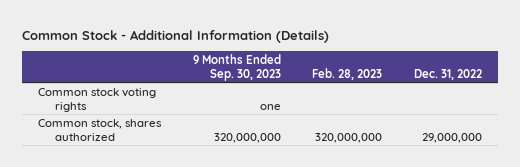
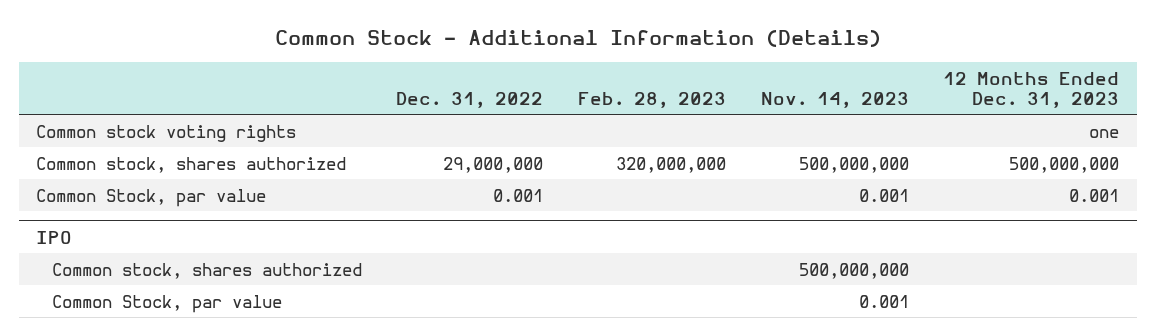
- | 9 Months Ended Sep. 30, 2023 | Feb. 28, 2023 | Dec. 31, 2022
+ | Dec. 31, 2022 | Feb. 28, 2023 | Nov. 14, 2023 | 12 Months Ended Dec. 31, 2023
+ Common Stock, par value | 0.001 | | 0.001 | 0.001
+ IPO
+ Common stock, shares authorized | | | 500,000,000 |
+ Common Stock, par value | | | 0.001 |

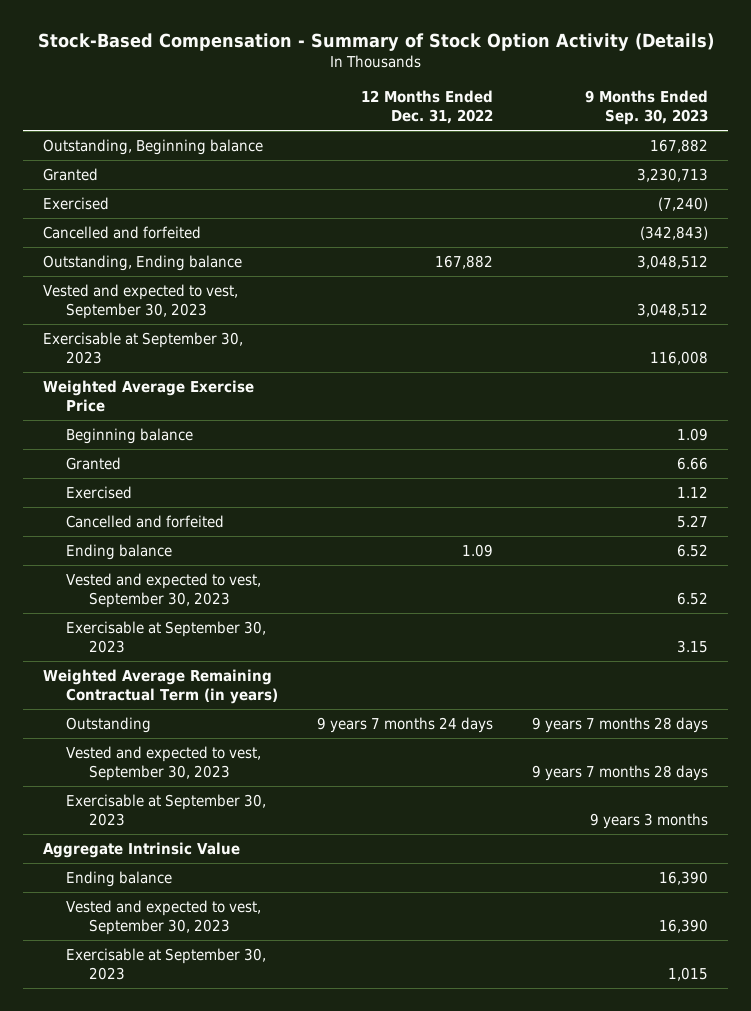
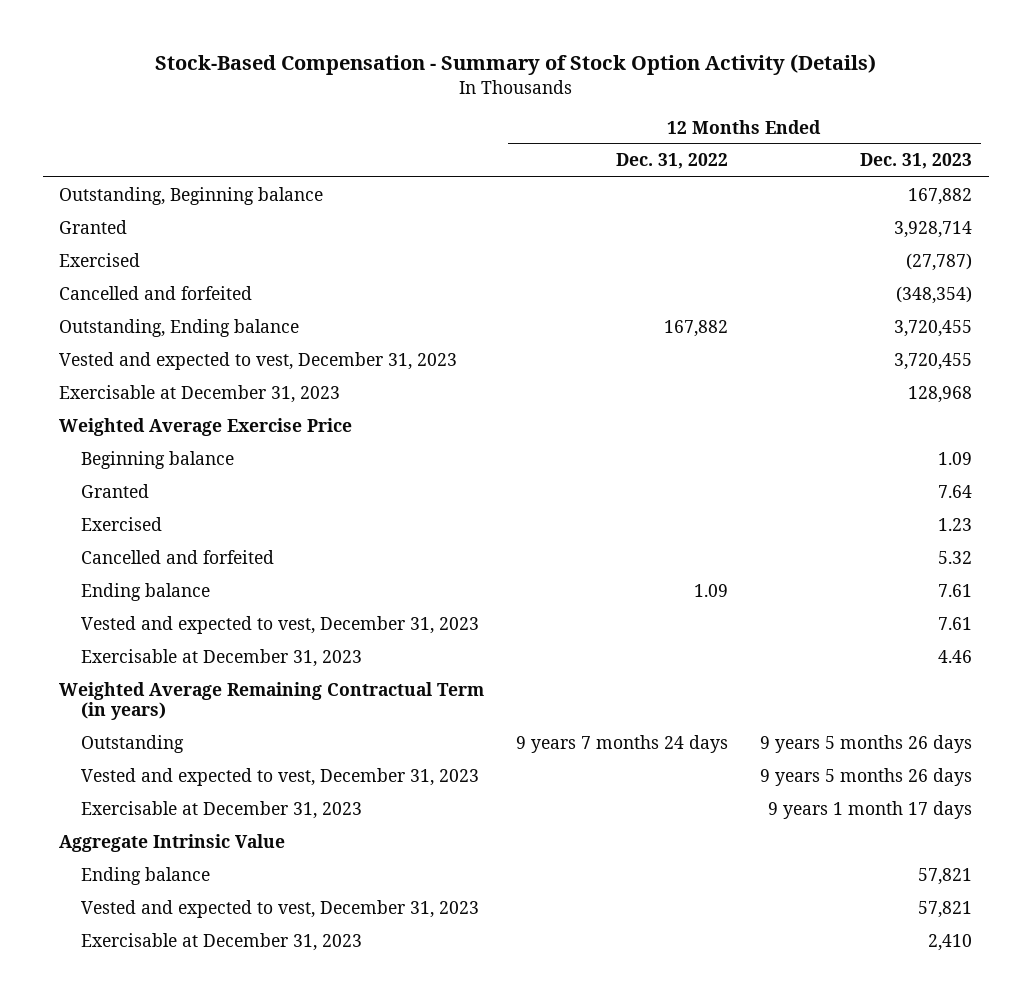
- | 12 Months Ended Dec. 31, 2022 | 9 Months Ended Sep. 30, 2023
+ | 12 Months Ended Dec. 31, 2022 | 12 Months Ended Dec. 31, 2023
- Vested and expected to vest, September 30, 2023 | | 3,048,512
- Exercisable at September 30, 2023 | | 116,008
+ Vested and expected to vest, December 31, 2023 | | 3,720,455
+ Exercisable at December 31, 2023 | | 128,968
- Vested and expected to vest, September 30, 2023 | | 6.52
- Exercisable at September 30, 2023 | | 3.15
+ Vested and expected to vest, December 31, 2023 | | 7.61
+ Exercisable at December 31, 2023 | | 4.46
- Vested and expected to vest, September 30, 2023 | | 9 years 7 months 28 days
- Exercisable at September 30, 2023 | | 9 years 3 months
+ Vested and expected to vest, December 31, 2023 | | 9 years 5 months 26 days
+ Exercisable at December 31, 2023 | | 9 years 1 month 17 days
- Vested and expected to vest, September 30, 2023 | | 16,390
- Exercisable at September 30, 2023 | | 1,015
+ Vested and expected to vest, December 31, 2023 | | 57,821
+ Exercisable at December 31, 2023 | | 2,410

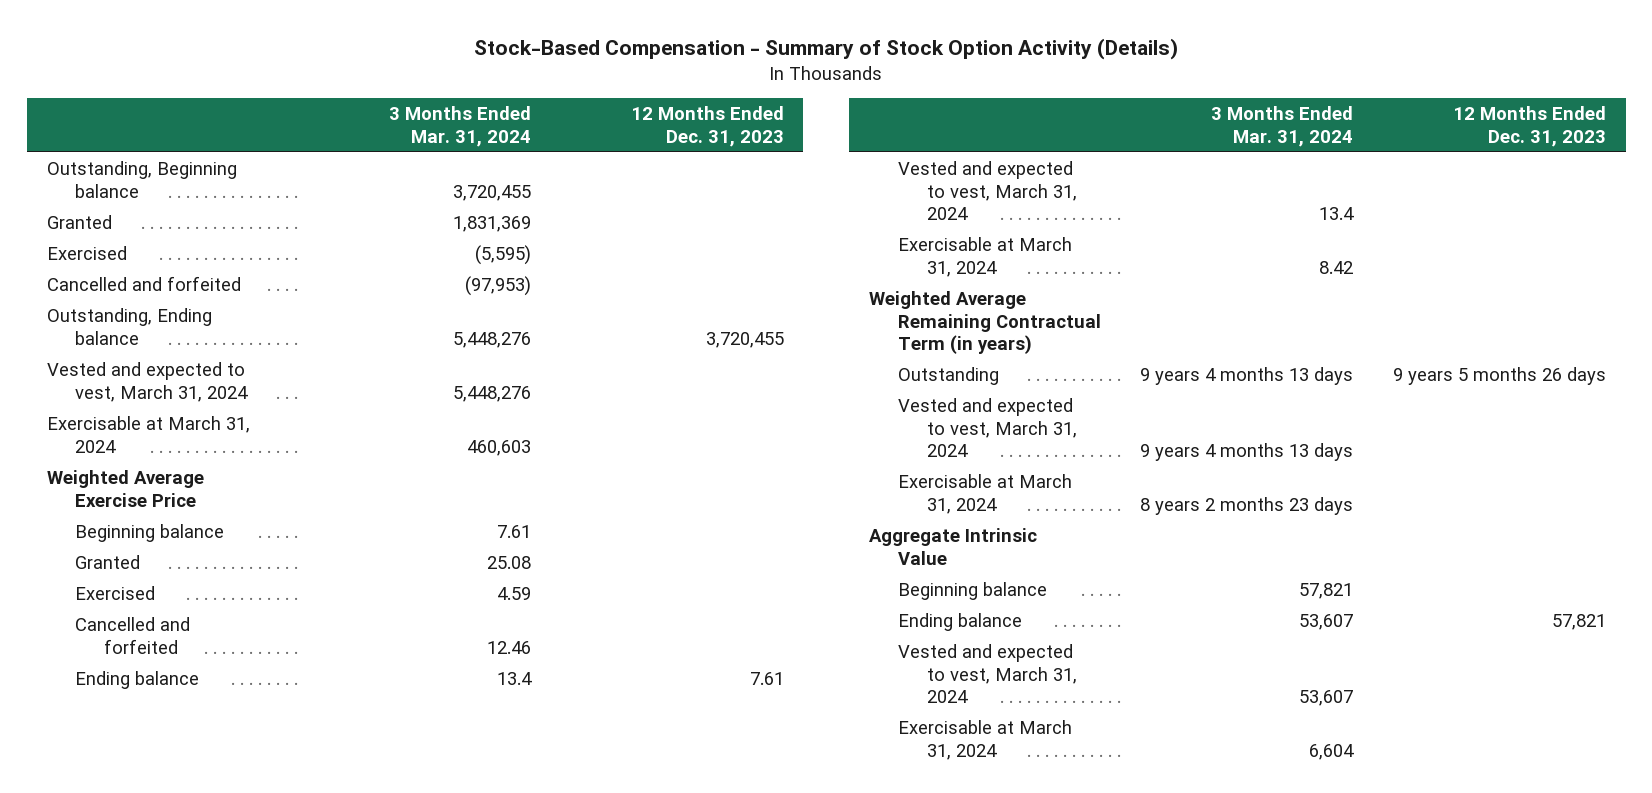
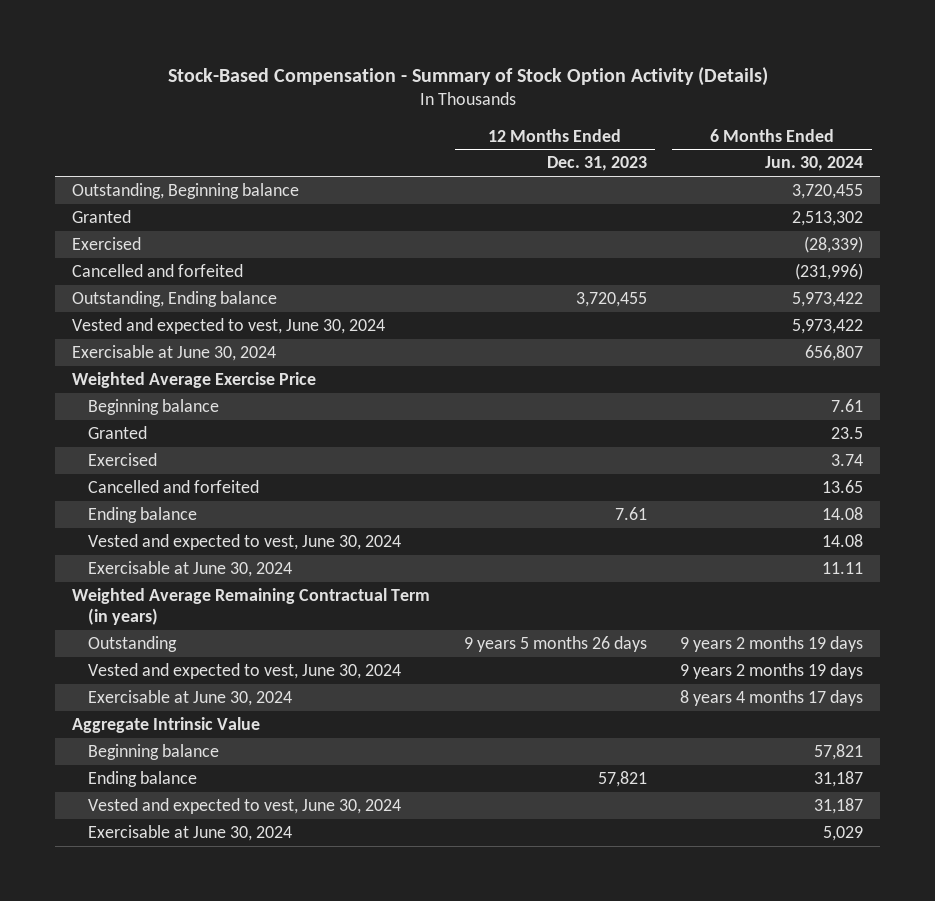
- | 3 Months Ended Mar. 31, 2024 | 12 Months Ended Dec. 31, 2023
+ | 12 Months Ended Dec. 31, 2023 | 6 Months Ended Jun. 30, 2024
- Vested and expected to vest, March 31, 2024 | 5,448,276 |
- Exercisable at March 31, 2024 | 460,603 |
+ Vested and expected to vest, June 30, 2024 | | 5,973,422
+ Exercisable at June 30, 2024 | | 656,807
- Vested and expected to vest, March 31, 2024 | 13.4 |
- Exercisable at March 31, 2024 | 8.42 |
+ Vested and expected to vest, June 30, 2024 | | 14.08
+ Exercisable at June 30, 2024 | | 11.11
- Vested and expected to vest, March 31, 2024 | 9 years 4 months 13 days |
- Exercisable at March 31, 2024 | 8 years 2 months 23 days |
+ Vested and expected to vest, June 30, 2024 | | 9 years 2 months 19 days
+ Exercisable at June 30, 2024 | | 8 years 4 months 17 days
- Vested and expected to vest, March 31, 2024 | 53,607 |
- Exercisable at March 31, 2024 | 6,604 |
+ Vested and expected to vest, June 30, 2024 | | 31,187
+ Exercisable at June 30, 2024 | | 5,029

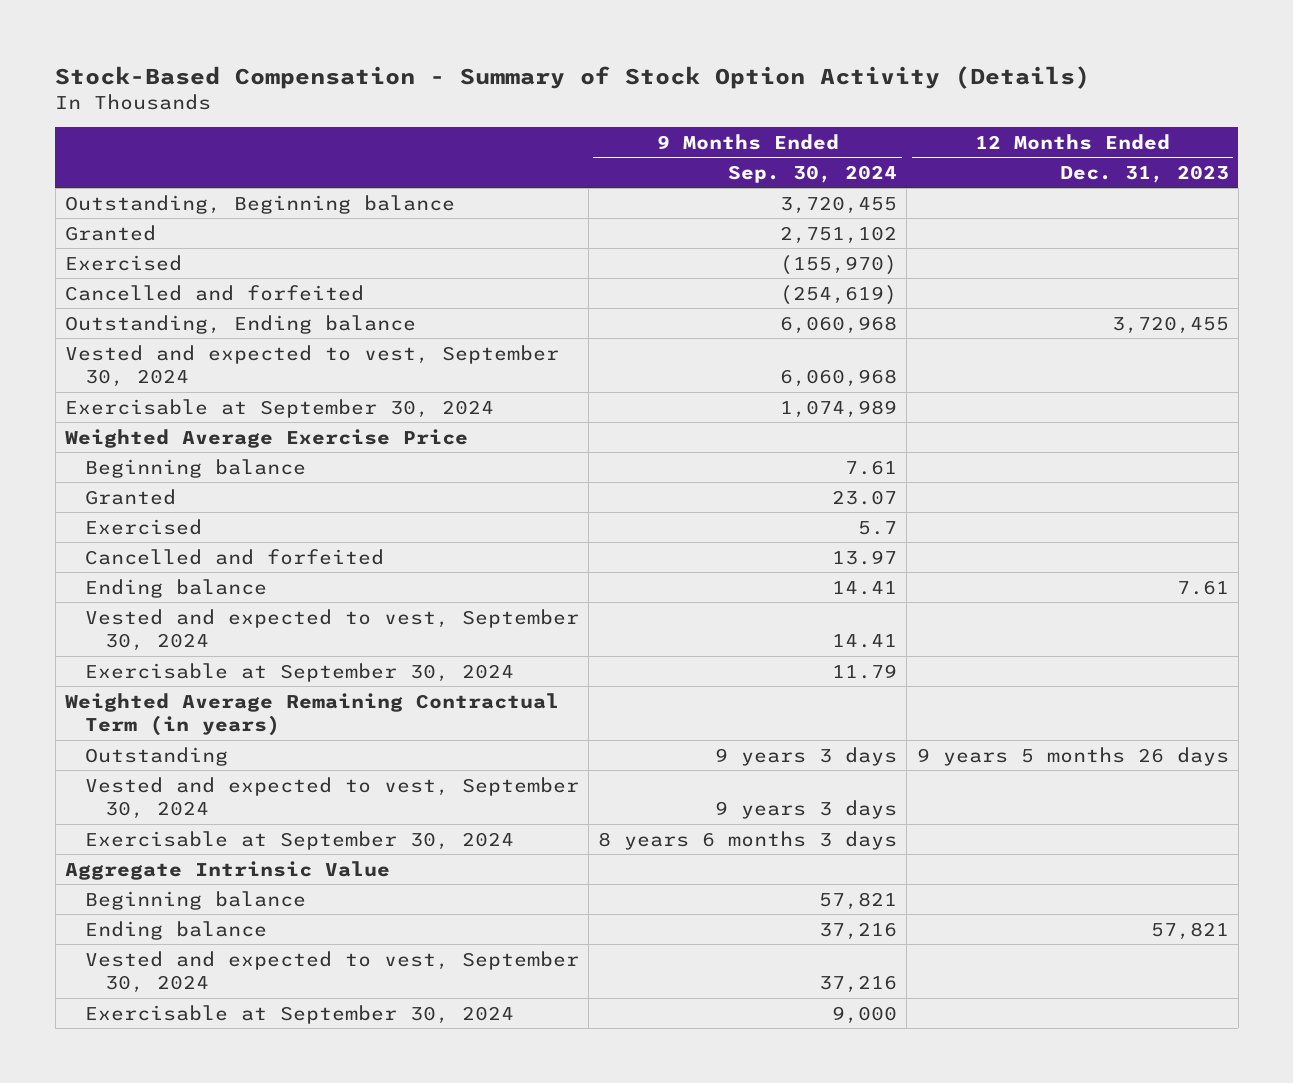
- | 12 Months Ended Dec. 31, 2023 | 6 Months Ended Jun. 30, 2024
+ | 9 Months Ended Sep. 30, 2024 | 12 Months Ended Dec. 31, 2023
- Vested and expected to vest, June 30, 2024 | | 5,973,422
- Exercisable at June 30, 2024 | | 656,807
+ Vested and expected to vest, September 30, 2024 | 6,060,968 |
+ Exercisable at September 30, 2024 | 1,074,989 |
- Vested and expected to vest, June 30, 2024 | | 14.08
- Exercisable at June 30, 2024 | | 11.11
+ Vested and expected to vest, September 30, 2024 | 14.41 |
+ Exercisable at September 30, 2024 | 11.79 |
- Vested and expected to vest, June 30, 2024 | | 9 years 2 months 19 days
- Exercisable at June 30, 2024 | | 8 years 4 months 17 days
+ Vested and expected to vest, September 30, 2024 | 9 years 3 days |
+ Exercisable at September 30, 2024 | 8 years 6 months 3 days |
- Vested and expected to vest, June 30, 2024 | | 31,187
- Exercisable at June 30, 2024 | | 5,029
+ Vested and expected to vest, September 30, 2024 | 37,216 |
+ Exercisable at September 30, 2024 | 9,000 |

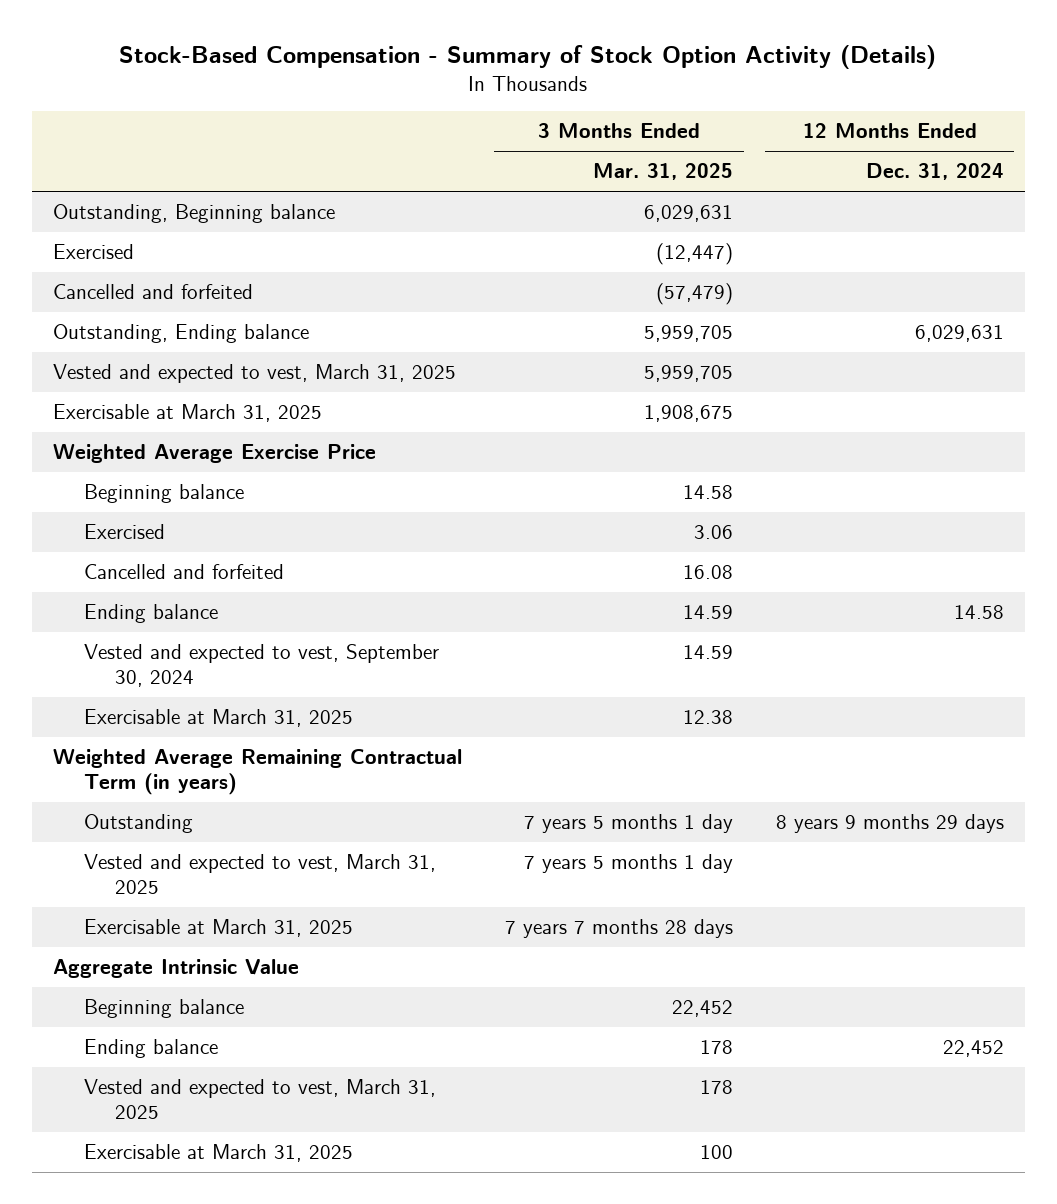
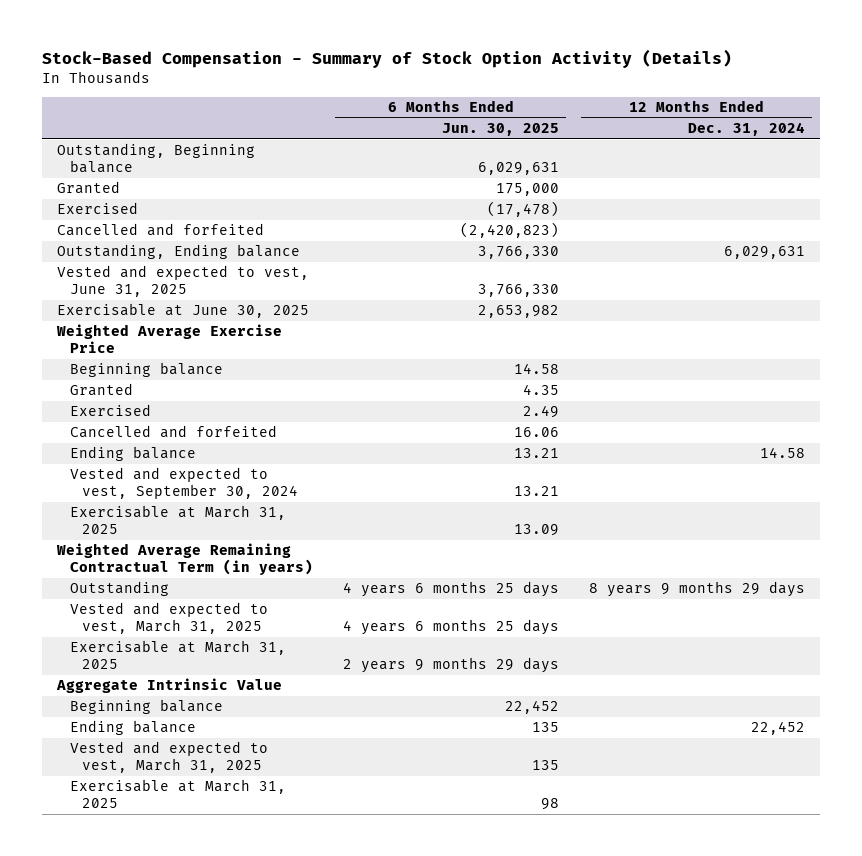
- | 3 Months Ended Mar. 31, 2025 | 12 Months Ended Dec. 31, 2024
+ | 6 Months Ended Jun. 30, 2025 | 12 Months Ended Dec. 31, 2024
+ Granted | 175,000 |
- Vested and expected to vest, March 31, 2025 | 5,959,705 |
- Exercisable at March 31, 2025 | 1,908,675 |
+ Vested and expected to vest, June 31, 2025 | 3,766,330 |
+ Exercisable at June 30, 2025 | 2,653,982 |
+ Granted | 4.35 |

